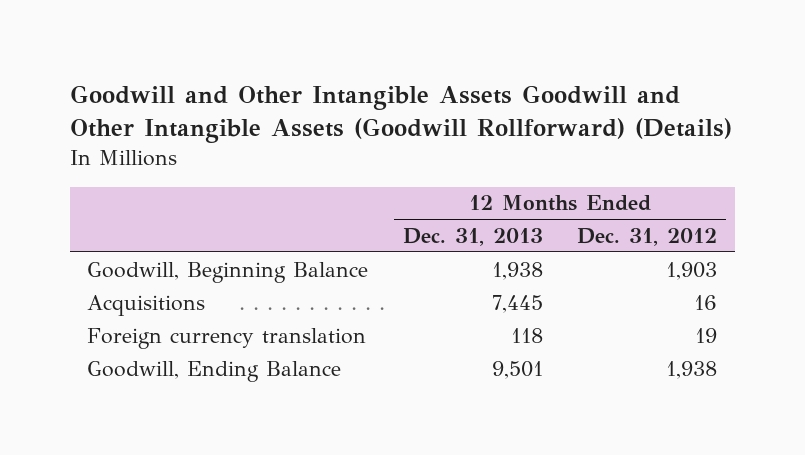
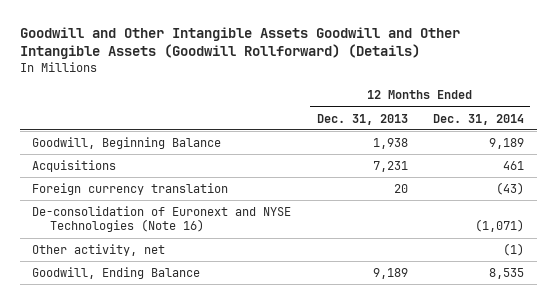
- | 12 Months Ended Dec. 31, 2013 | 12 Months Ended Dec. 31, 2012
+ | 12 Months Ended Dec. 31, 2013 | 12 Months Ended Dec. 31, 2014
- Acquisitions | 7,445 | 16
- Foreign currency translation | 118 | 19
- Goodwill, Ending Balance | 9,501 | 1,938
+ Acquisitions | 7,231 | 461
+ Foreign currency translation | 20 | (43)
+ De-consolidation of Euronext and NYSE Technologies (Note 16) | | (1,071)
+ Other activity, net | | (1)
+ Goodwill, Ending Balance | 9,189 | 8,535

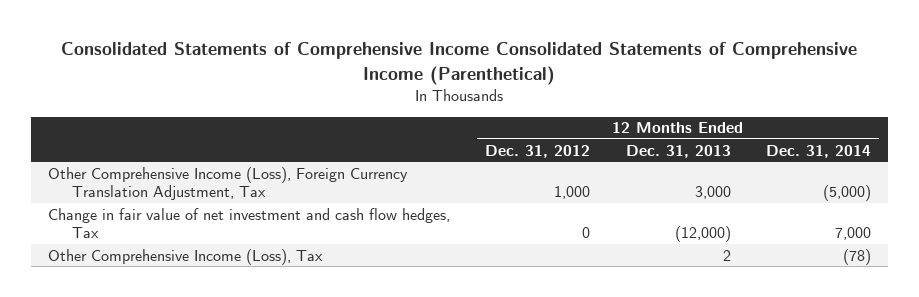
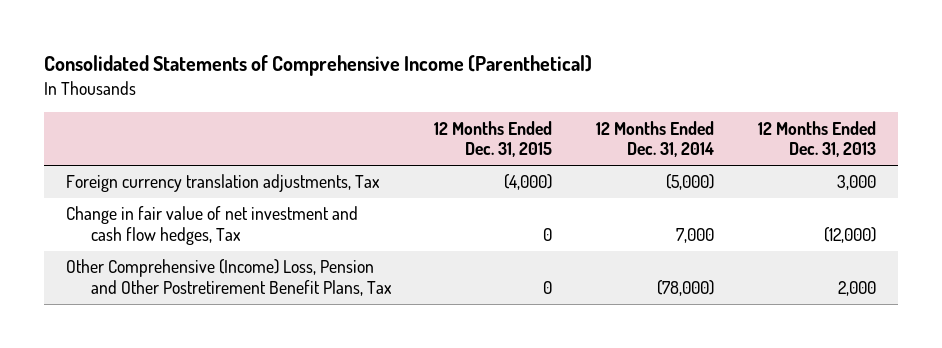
- Consolidated Statements of Comprehensive Income Consolidated Statements of Comprehensive Income (Parenthetical)
+ Consolidated Statements of Comprehensive Income (Parenthetical)
- | 12 Months Ended Dec. 31, 2012 | 12 Months Ended Dec. 31, 2013 | 12 Months Ended Dec. 31, 2014
+ | 12 Months Ended Dec. 31, 2015 | 12 Months Ended Dec. 31, 2014 | 12 Months Ended Dec. 31, 2013
- Other Comprehensive Income (Loss), Foreign Currency Translation Adjustment, Tax | 1,000 | 3,000 | (5,000)
+ Foreign currency translation adjustments, Tax | (4,000) | (5,000) | 3,000
- Other Comprehensive Income (Loss), Tax | | 2 | (78)
+ Other Comprehensive (Income) Loss, Pension and Other Postretirement Benefit Plans, Tax | 0 | (78,000) | 2,000

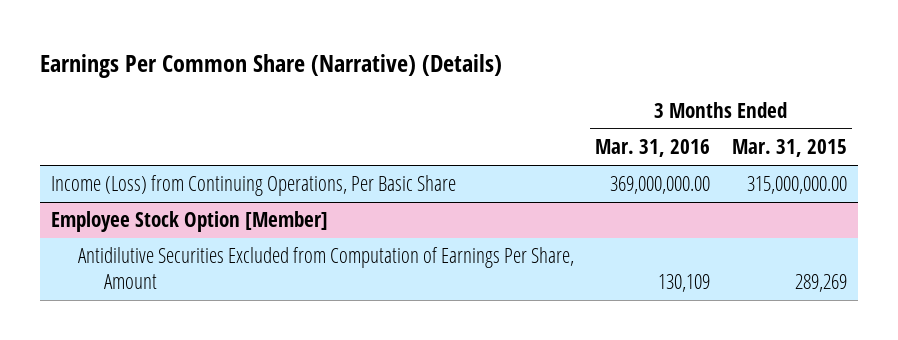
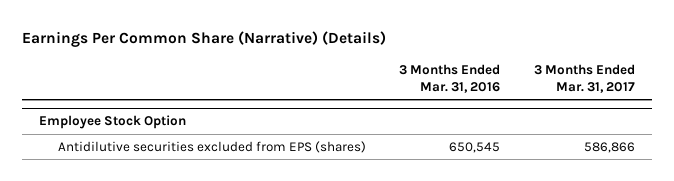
- | 3 Months Ended Mar. 31, 2016 | 3 Months Ended Mar. 31, 2015
+ | 3 Months Ended Mar. 31, 2016 | 3 Months Ended Mar. 31, 2017
- Income (Loss) from Continuing Operations, Per Basic Share | 369,000,000.00 | 315,000,000.00
- Employee Stock Option [Member]
- Antidilutive Securities Excluded from Computation of Earnings Per Share, Amount | 130,109 | 289,269
+ Employee Stock Option
+ Antidilutive securities excluded from EPS (shares) | 650,545 | 586,866

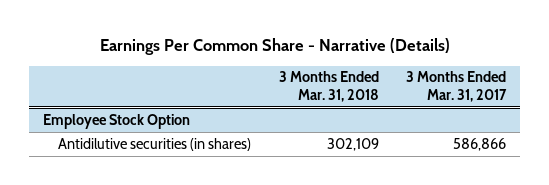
- Earnings Per Common Share (Narrative) (Details)
+ Earnings Per Common Share - Narrative (Details)
- | 3 Months Ended Mar. 31, 2016 | 3 Months Ended Mar. 31, 2017
+ | 3 Months Ended Mar. 31, 2018 | 3 Months Ended Mar. 31, 2017
@ Employee Stock Option
- Antidilutive securities excluded from EPS (shares) | 650,545 | 586,866
+ Antidilutive securities (in shares) | 302,109 | 586,866

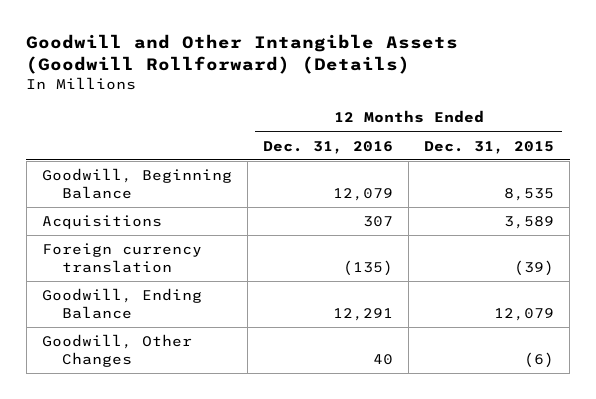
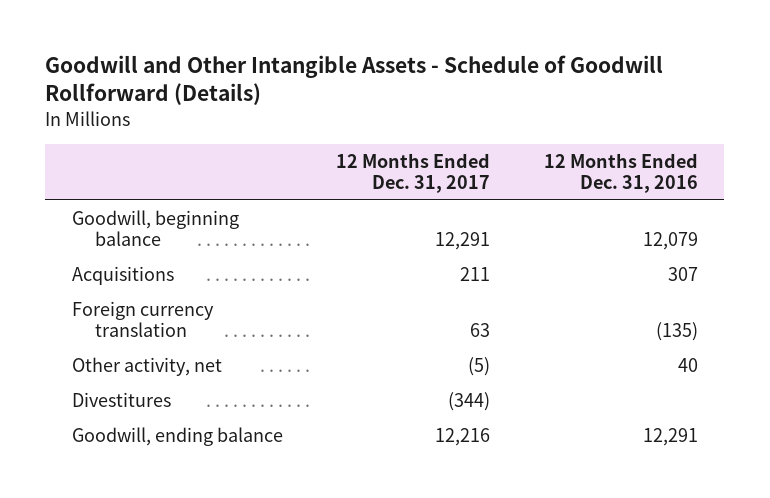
- Goodwill and Other Intangible Assets (Goodwill Rollforward) (Details)
+ Goodwill and Other Intangible Assets - Schedule of Goodwill Rollforward (Details)
- | 12 Months Ended Dec. 31, 2016 | 12 Months Ended Dec. 31, 2015
+ | 12 Months Ended Dec. 31, 2017 | 12 Months Ended Dec. 31, 2016
- Goodwill, Beginning Balance | 12,079 | 8,535
+ Goodwill, beginning balance | 12,291 | 12,079
- Goodwill, Ending Balance | 12,291 | 12,079
- Goodwill, Other Changes | 40 | (6)
+ Other activity, net | (5) | 40
+ Divestitures | (344) |
+ Goodwill, ending balance | 12,216 | 12,291

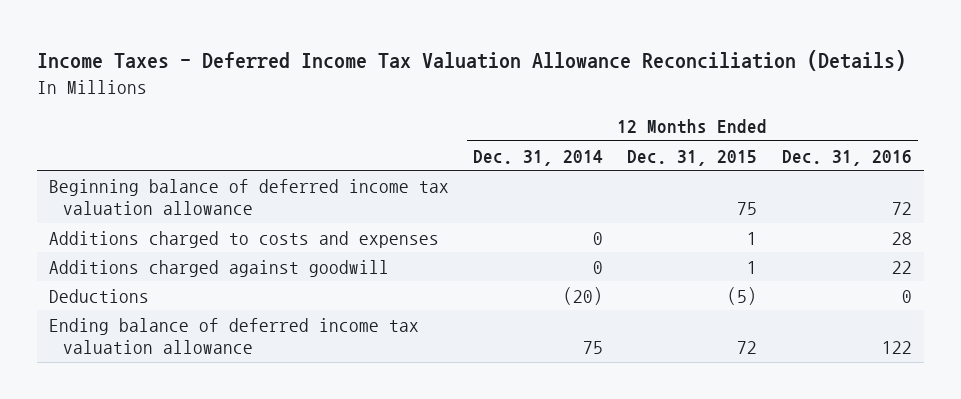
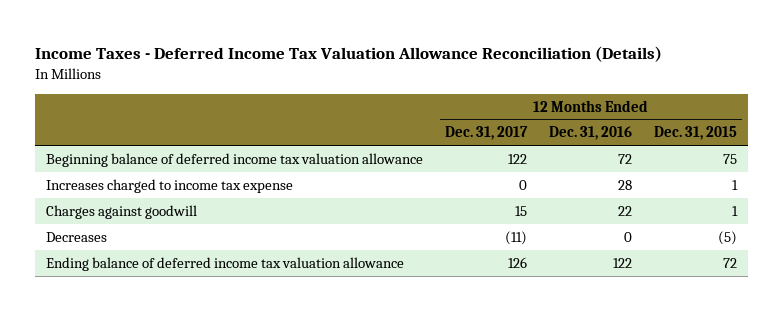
- | 12 Months Ended Dec. 31, 2014 | 12 Months Ended Dec. 31, 2015 | 12 Months Ended Dec. 31, 2016
+ | 12 Months Ended Dec. 31, 2017 | 12 Months Ended Dec. 31, 2016 | 12 Months Ended Dec. 31, 2015
- Additions charged to costs and expenses | 0 | 1 | 28
- Additions charged against goodwill | 0 | 1 | 22
- Deductions | (20) | (5) | 0
+ Increases charged to income tax expense | 0 | 28 | 1
+ Charges against goodwill | 15 | 22 | 1
+ Decreases | (11) | 0 | (5)

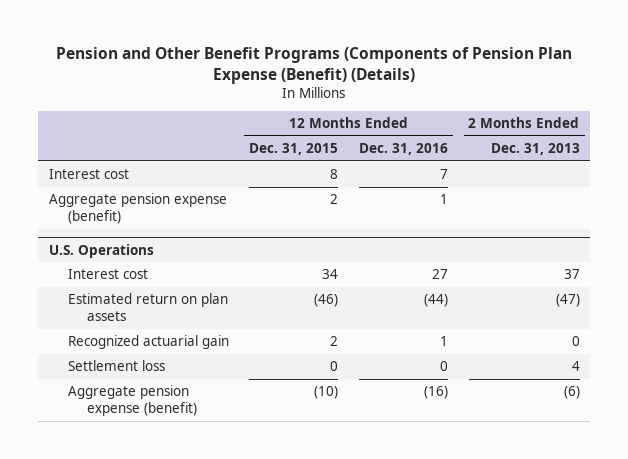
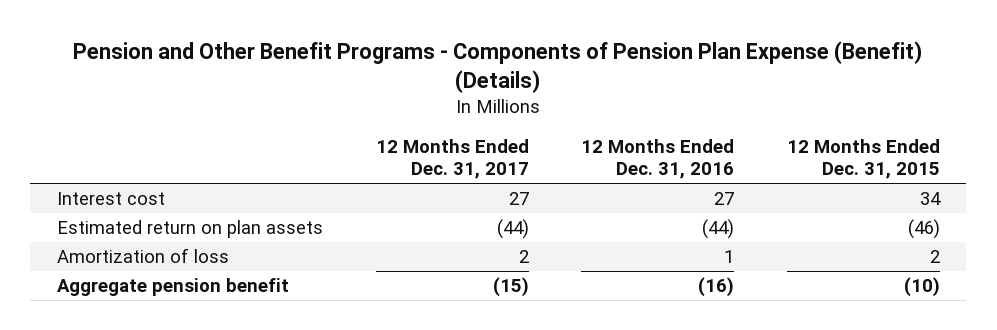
- Pension and Other Benefit Programs (Components of Pension Plan Expense (Benefit) (Details)
+ Pension and Other Benefit Programs - Components of Pension Plan Expense (Benefit) (Details)
- | 12 Months Ended Dec. 31, 2015 | 12 Months Ended Dec. 31, 2016 | 2 Months Ended Dec. 31, 2013
+ | 12 Months Ended Dec. 31, 2017 | 12 Months Ended Dec. 31, 2016 | 12 Months Ended Dec. 31, 2015
- Interest cost | 8 | 7 |
- Aggregate pension expense (benefit) | 2 | 1 |
- U.S. Operations
- Recognized actuarial gain | 2 | 1 | 0
- Settlement loss | 0 | 0 | 4
- Aggregate pension expense (benefit) | (10) | (16) | (6)
+ Amortization of loss | 2 | 1 | 2
+ Aggregate pension benefit | (15) | (16) | (10)

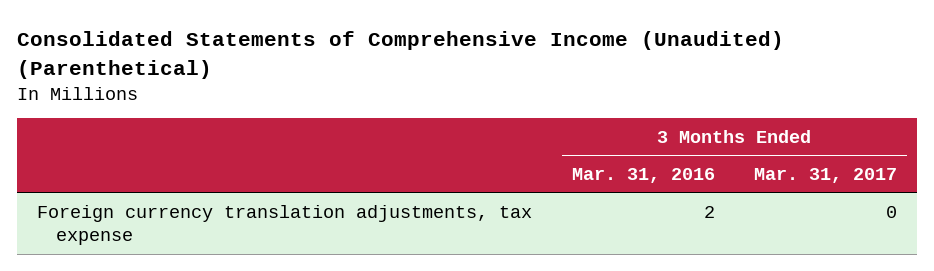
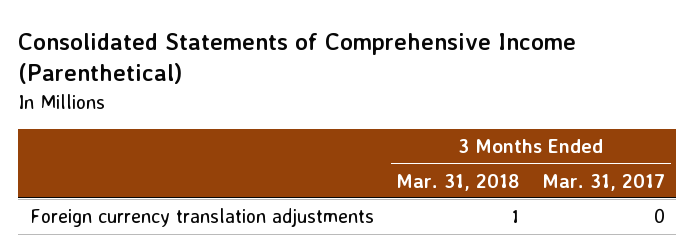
- Consolidated Statements of Comprehensive Income (Unaudited) (Parenthetical)
+ Consolidated Statements of Comprehensive Income (Parenthetical)
- | 3 Months Ended Mar. 31, 2016 | 3 Months Ended Mar. 31, 2017
+ | 3 Months Ended Mar. 31, 2018 | 3 Months Ended Mar. 31, 2017
- Foreign currency translation adjustments, tax expense | 2 | 0
+ Foreign currency translation adjustments | 1 | 0

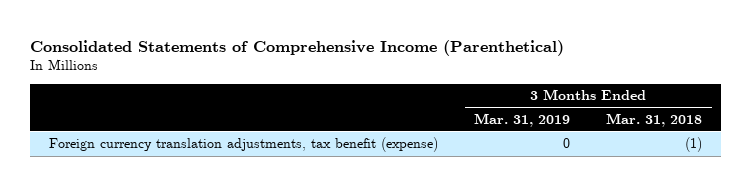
- | 3 Months Ended Mar. 31, 2018 | 3 Months Ended Mar. 31, 2017
+ | 3 Months Ended Mar. 31, 2019 | 3 Months Ended Mar. 31, 2018
- Foreign currency translation adjustments | 1 | 0
+ Foreign currency translation adjustments, tax benefit (expense) | 0 | (1)

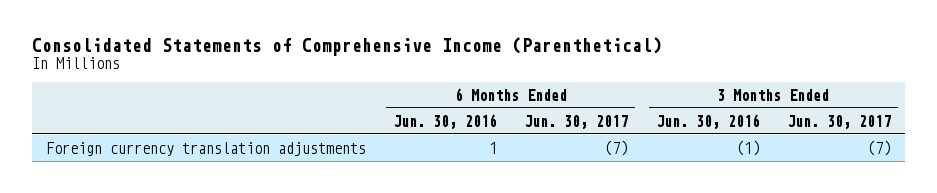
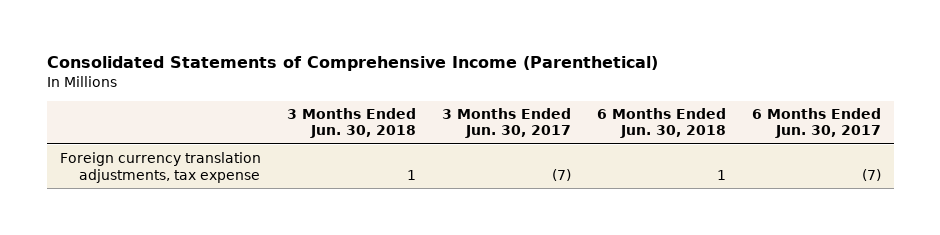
- | 6 Months Ended Jun. 30, 2016 | 6 Months Ended Jun. 30, 2017 | 3 Months Ended Jun. 30, 2016 | 3 Months Ended Jun. 30, 2017
+ | 3 Months Ended Jun. 30, 2018 | 3 Months Ended Jun. 30, 2017 | 6 Months Ended Jun. 30, 2018 | 6 Months Ended Jun. 30, 2017
- Foreign currency translation adjustments | 1 | (7) | (1) | (7)
+ Foreign currency translation adjustments, tax expense | 1 | (7) | 1 | (7)

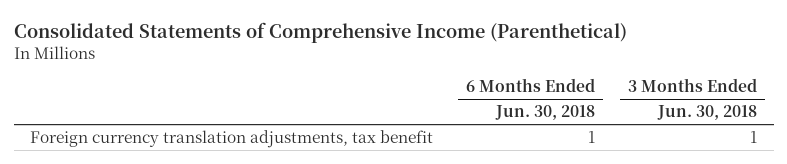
- | 3 Months Ended Jun. 30, 2018 | 3 Months Ended Jun. 30, 2017 | 6 Months Ended Jun. 30, 2018 | 6 Months Ended Jun. 30, 2017
+ | 6 Months Ended Jun. 30, 2018 | 3 Months Ended Jun. 30, 2018
- Foreign currency translation adjustments, tax expense | 1 | (7) | 1 | (7)
+ Foreign currency translation adjustments, tax benefit | 1 | 1

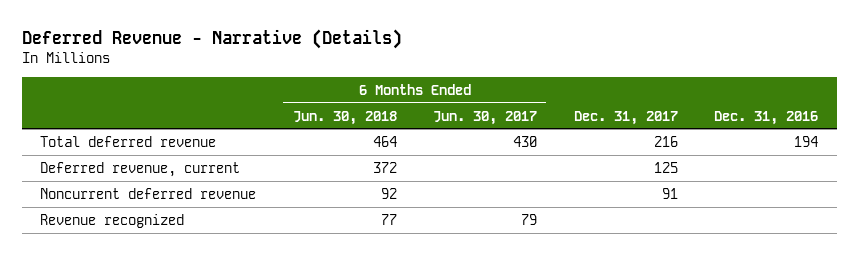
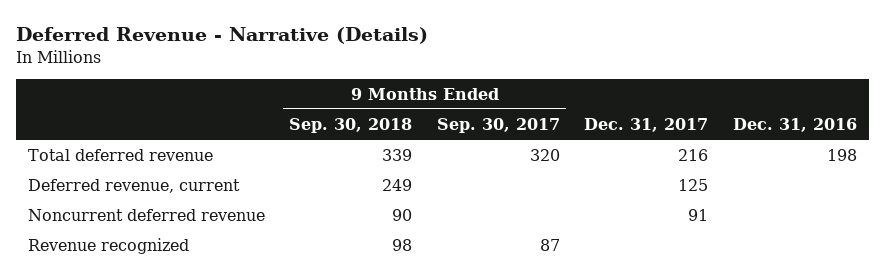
- | 6 Months Ended Jun. 30, 2018 | 6 Months Ended Jun. 30, 2017 | Dec. 31, 2017 | Dec. 31, 2016
+ | 9 Months Ended Sep. 30, 2018 | 9 Months Ended Sep. 30, 2017 | Dec. 31, 2017 | Dec. 31, 2016
- Total deferred revenue | 464 | 430 | 216 | 194
+ Total deferred revenue | 339 | 320 | 216 | 198

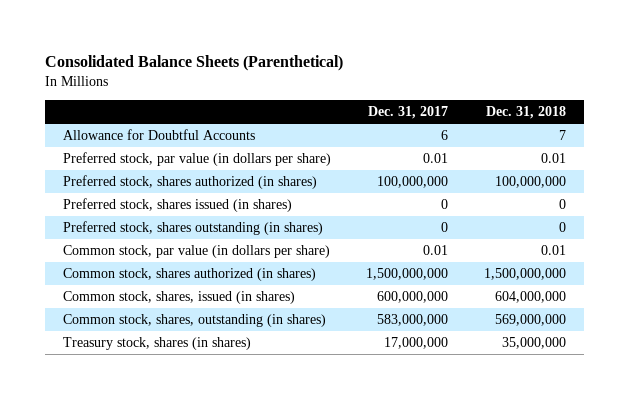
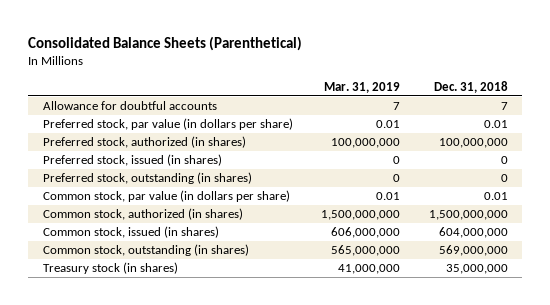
- | Dec. 31, 2017 | Dec. 31, 2018
+ | Mar. 31, 2019 | Dec. 31, 2018
- Allowance for Doubtful Accounts | 6 | 7
+ Allowance for doubtful accounts | 7 | 7
- Preferred stock, shares authorized (in shares) | 100,000,000 | 100,000,000
- Preferred stock, shares issued (in shares) | 0 | 0
- Preferred stock, shares outstanding (in shares) | 0 | 0
+ Preferred stock, authorized (in shares) | 100,000,000 | 100,000,000
+ Preferred stock, issued (in shares) | 0 | 0
+ Preferred stock, outstanding (in shares) | 0 | 0
- Common stock, shares authorized (in shares) | 1,500,000,000 | 1,500,000,000
- Common stock, shares, issued (in shares) | 600,000,000 | 604,000,000
- Common stock, shares, outstanding (in shares) | 583,000,000 | 569,000,000
- Treasury stock, shares (in shares) | 17,000,000 | 35,000,000
+ Common stock, authorized (in shares) | 1,500,000,000 | 1,500,000,000
+ Common stock, issued (in shares) | 606,000,000 | 604,000,000
+ Common stock, outstanding (in shares) | 565,000,000 | 569,000,000
+ Treasury stock (in shares) | 41,000,000 | 35,000,000

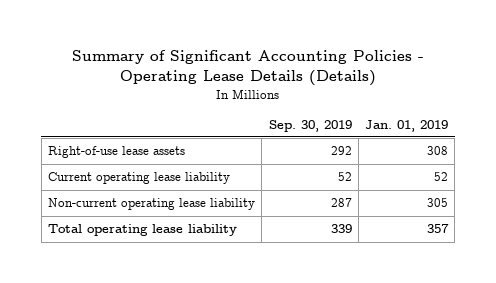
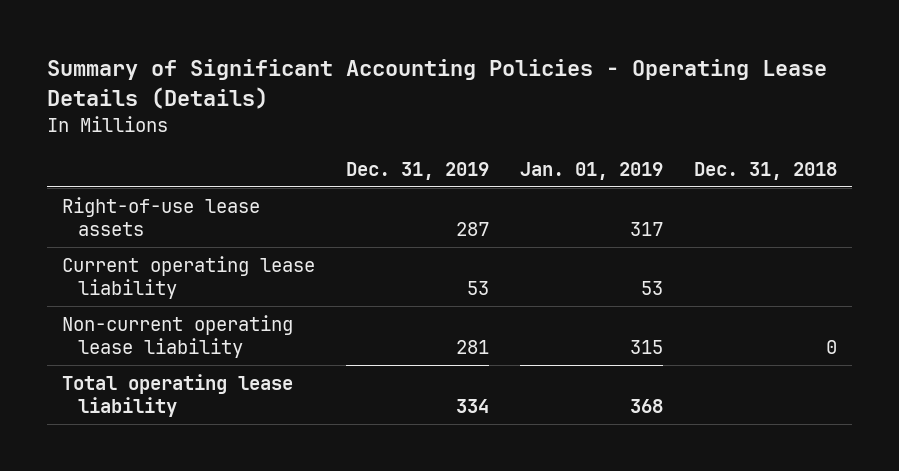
- | Sep. 30, 2019 | Jan. 01, 2019
+ | Dec. 31, 2019 | Jan. 01, 2019 | Dec. 31, 2018
- Right-of-use lease assets | 292 | 308
- Current operating lease liability | 52 | 52
- Non-current operating lease liability | 287 | 305
- Total operating lease liability | 339 | 357
+ Right-of-use lease assets | 287 | 317 |
+ Current operating lease liability | 53 | 53 |
+ Non-current operating lease liability | 281 | 315 | 0
+ Total operating lease liability | 334 | 368 |

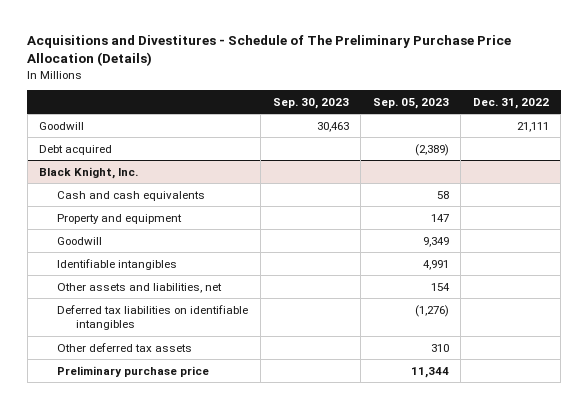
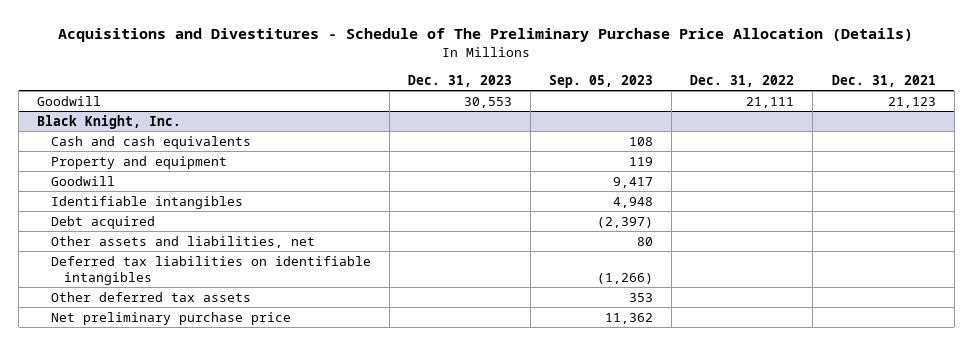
- | Sep. 30, 2023 | Sep. 05, 2023 | Dec. 31, 2022
+ | Dec. 31, 2023 | Sep. 05, 2023 | Dec. 31, 2022 | Dec. 31, 2021
- Debt acquired | | (2,389) |
@ Black Knight, Inc.
- Cash and cash equivalents | | 58 |
- Property and equipment | | 147 |
- Goodwill | | 9,349 |
- Identifiable intangibles | | 4,991 |
- Other assets and liabilities, net | | 154 |
- Deferred tax liabilities on identifiable intangibles | | (1,276) |
- Other deferred tax assets | | 310 |
- Preliminary purchase price | | 11,344 |
+ Cash and cash equivalents | | 108 | |
+ Property and equipment | | 119 | |
+ Goodwill | | 9,417 | |
+ Identifiable intangibles | | 4,948 | |
+ Debt acquired | | (2,397) | |
+ Other assets and liabilities, net | | 80 | |
+ Deferred tax liabilities on identifiable intangibles | | (1,266) | |
+ Other deferred tax assets | | 353 | |
+ Net preliminary purchase price | | 11,362 | |

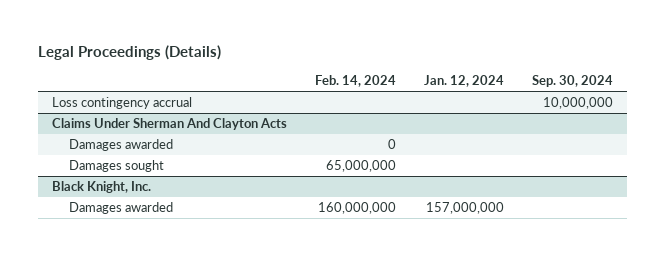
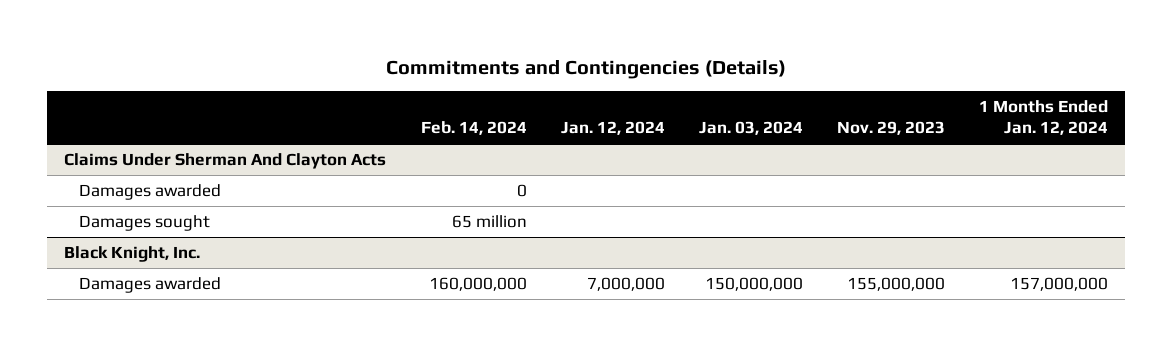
- Legal Proceedings (Details)
+ Commitments and Contingencies (Details)
- | Feb. 14, 2024 | Jan. 12, 2024 | Sep. 30, 2024
+ | Feb. 14, 2024 | Jan. 12, 2024 | Jan. 03, 2024 | Nov. 29, 2023 | 1 Months Ended Jan. 12, 2024
- Loss contingency accrual | | | 10,000,000
@ Claims Under Sherman And Clayton Acts
- Damages sought | 65,000,000 | |
+ Damages sought | 65 million | | | |
@ Black Knight, Inc.
- Damages awarded | 160,000,000 | 157,000,000 |
+ Damages awarded | 160,000,000 | 7,000,000 | 150,000,000 | 155,000,000 | 157,000,000

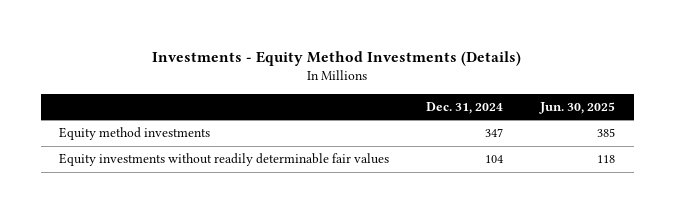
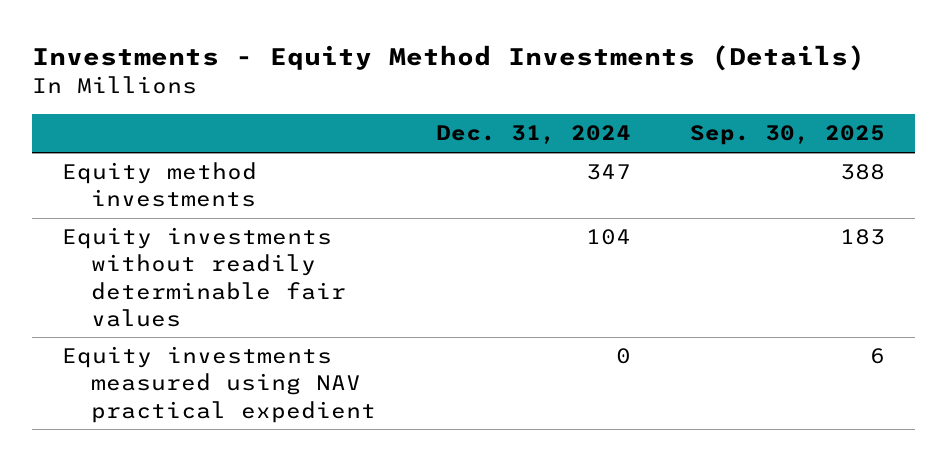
- | Dec. 31, 2024 | Jun. 30, 2025
+ | Dec. 31, 2024 | Sep. 30, 2025
+ Equity investments measured using NAV practical expedient | 0 | 6

